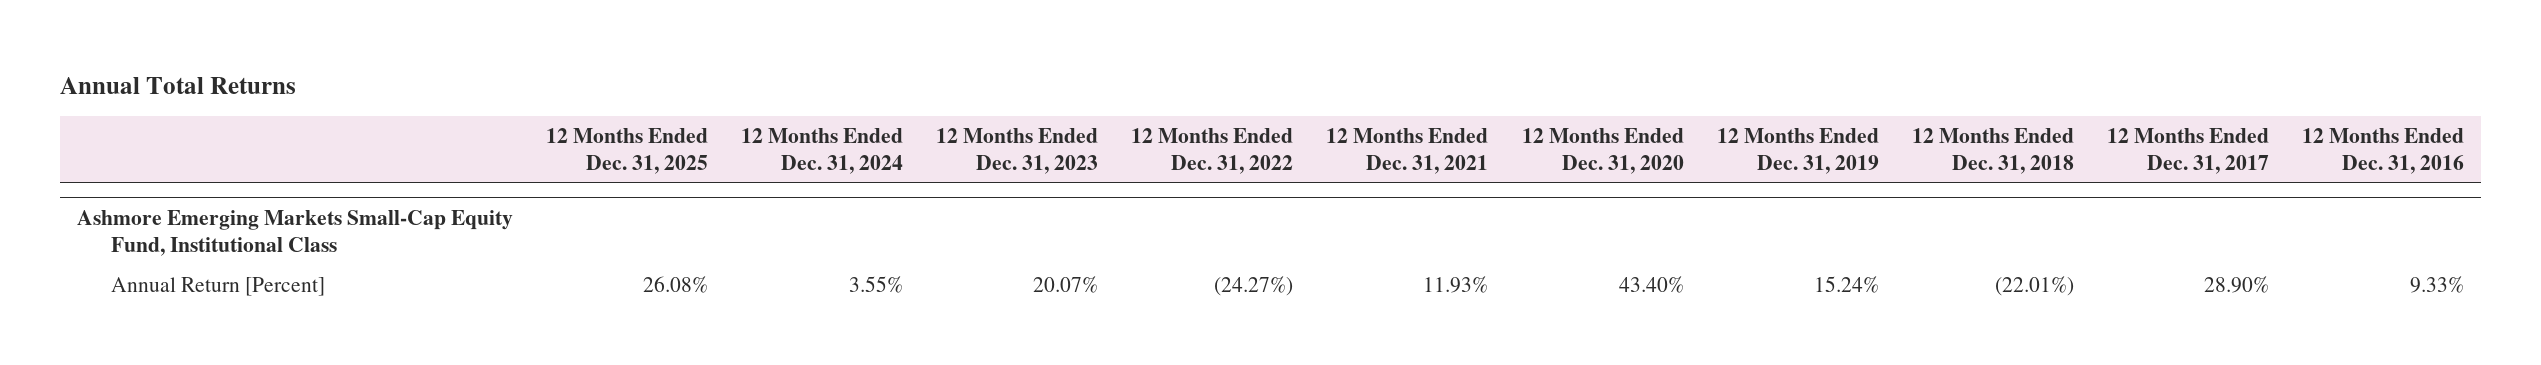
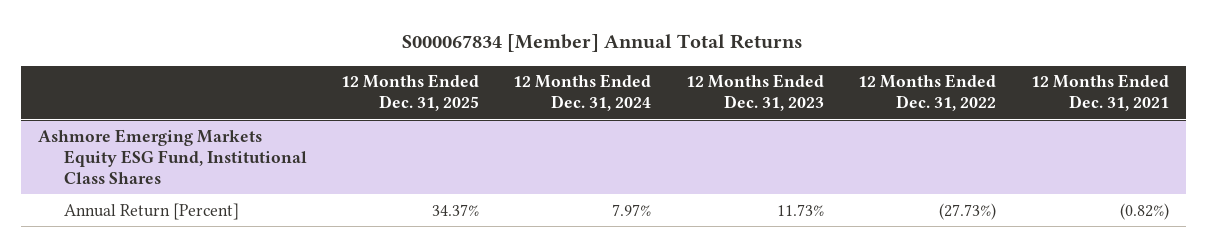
- Annual Total Returns
+ S000067834 [Member] Annual Total Returns
- | 12 Months Ended Dec. 31, 2025 | 12 Months Ended Dec. 31, 2024 | 12 Months Ended Dec. 31, 2023 | 12 Months Ended Dec. 31, 2022 | 12 Months Ended Dec. 31, 2021 | 12 Months Ended Dec. 31, 2020 | 12 Months Ended Dec. 31, 2019 | 12 Months Ended Dec. 31, 2018 | 12 Months Ended Dec. 31, 2017 | 12 Months Ended Dec. 31, 2016
+ | 12 Months Ended Dec. 31, 2025 | 12 Months Ended Dec. 31, 2024 | 12 Months Ended Dec. 31, 2023 | 12 Months Ended Dec. 31, 2022 | 12 Months Ended Dec. 31, 2021
- Ashmore Emerging Markets Small-Cap Equity Fund, Institutional Class
- Annual Return [Percent] | 26.08% | 3.55% | 20.07% | (24.27%) | 11.93% | 43.40% | 15.24% | (22.01%) | 28.90% | 9.33%
+ Ashmore Emerging Markets Equity ESG Fund, Institutional Class Shares
+ Annual Return [Percent] | 34.37% | 7.97% | 11.73% | (27.73%) | (0.82%)

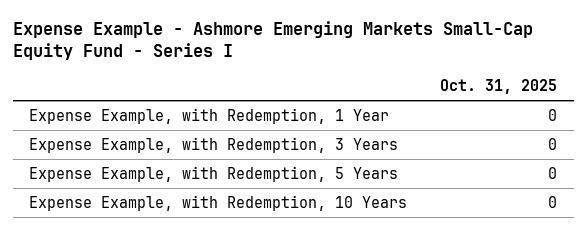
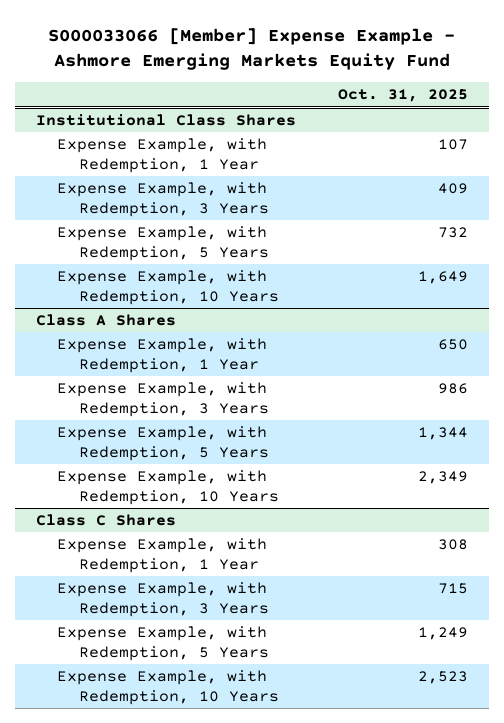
- Expense Example - Ashmore Emerging Markets Small-Cap Equity Fund - Series I
+ S000033066 [Member] Expense Example - Ashmore Emerging Markets Equity Fund
- Expense Example, with Redemption, 1 Year | 0
- Expense Example, with Redemption, 3 Years | 0
- Expense Example, with Redemption, 5 Years | 0
- Expense Example, with Redemption, 10 Years | 0
+ Institutional Class Shares
+ Expense Example, with Redemption, 1 Year | 107
+ Expense Example, with Redemption, 3 Years | 409
+ Expense Example, with Redemption, 5 Years | 732
+ Expense Example, with Redemption, 10 Years | 1,649
+ Class A Shares
+ Expense Example, with Redemption, 1 Year | 650
+ Expense Example, with Redemption, 3 Years | 986
+ Expense Example, with Redemption, 5 Years | 1,344
+ Expense Example, with Redemption, 10 Years | 2,349
+ Class C Shares
+ Expense Example, with Redemption, 1 Year | 308
+ Expense Example, with Redemption, 3 Years | 715
+ Expense Example, with Redemption, 5 Years | 1,249
+ Expense Example, with Redemption, 10 Years | 2,523

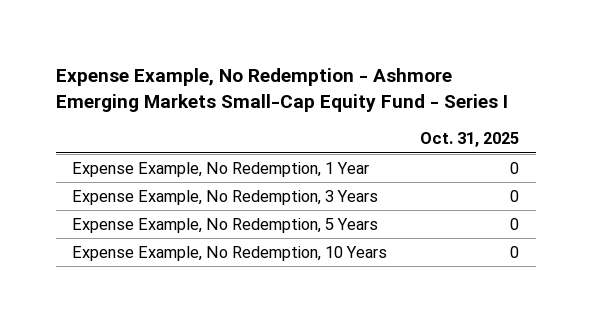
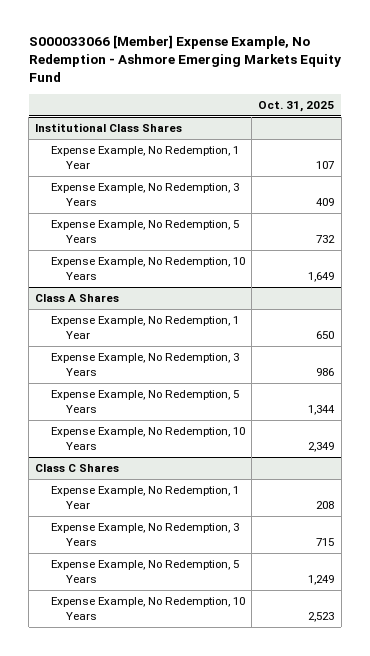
- Expense Example, No Redemption - Ashmore Emerging Markets Small-Cap Equity Fund - Series I
+ S000033066 [Member] Expense Example, No Redemption - Ashmore Emerging Markets Equity Fund
- Expense Example, No Redemption, 1 Year | 0
- Expense Example, No Redemption, 3 Years | 0
- Expense Example, No Redemption, 5 Years | 0
- Expense Example, No Redemption, 10 Years | 0
+ Institutional Class Shares
+ Expense Example, No Redemption, 1 Year | 107
+ Expense Example, No Redemption, 3 Years | 409
+ Expense Example, No Redemption, 5 Years | 732
+ Expense Example, No Redemption, 10 Years | 1,649
+ Class A Shares
+ Expense Example, No Redemption, 1 Year | 650
+ Expense Example, No Redemption, 3 Years | 986
+ Expense Example, No Redemption, 5 Years | 1,344
+ Expense Example, No Redemption, 10 Years | 2,349
+ Class C Shares
+ Expense Example, No Redemption, 1 Year | 208
+ Expense Example, No Redemption, 3 Years | 715
+ Expense Example, No Redemption, 5 Years | 1,249
+ Expense Example, No Redemption, 10 Years | 2,523

